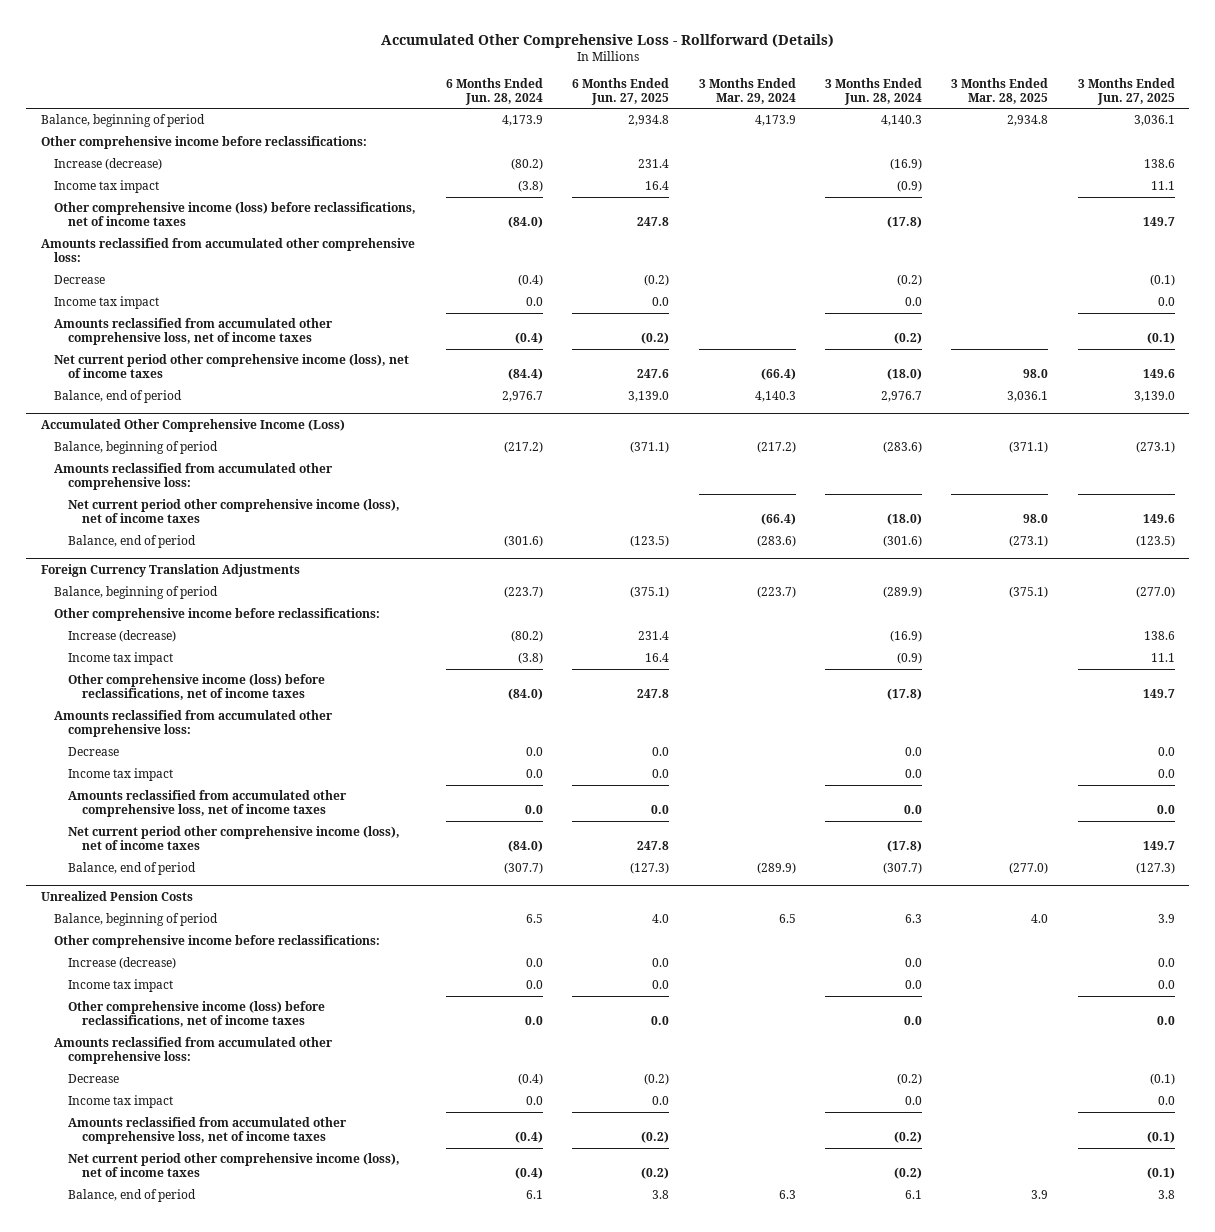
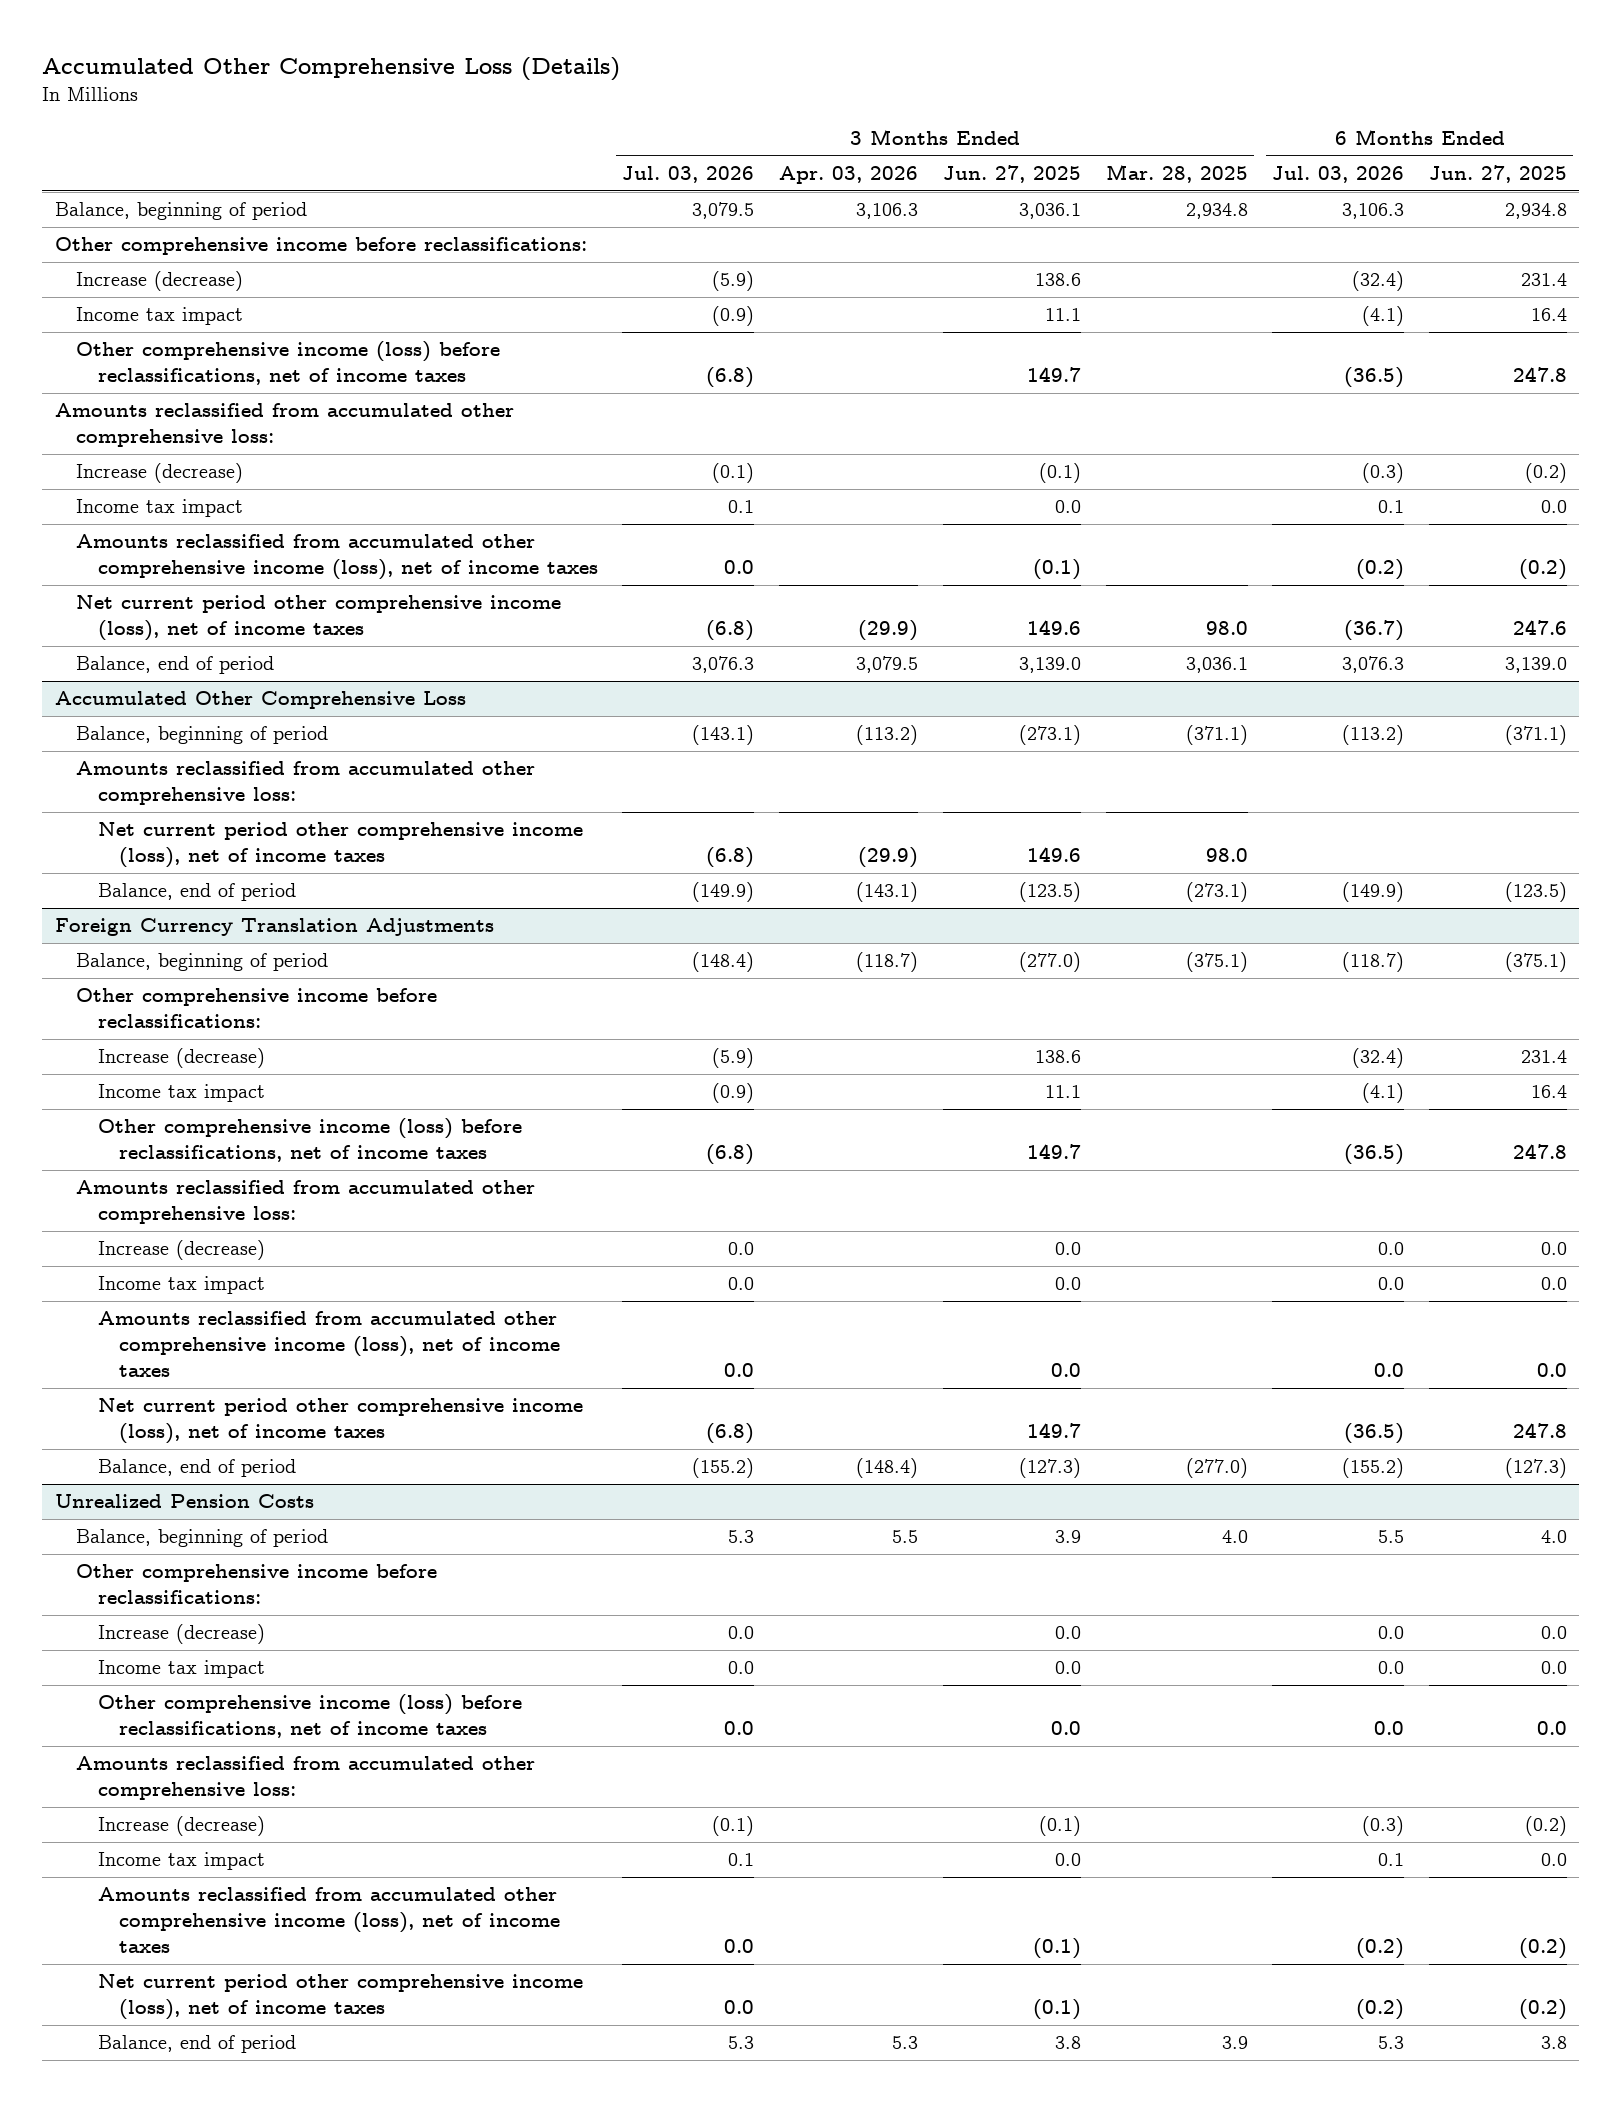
- Accumulated Other Comprehensive Loss - Rollforward (Details)
+ Accumulated Other Comprehensive Loss (Details)
- | 6 Months Ended Jun. 28, 2024 | 6 Months Ended Jun. 27, 2025 | 3 Months Ended Mar. 29, 2024 | 3 Months Ended Jun. 28, 2024 | 3 Months Ended Mar. 28, 2025 | 3 Months Ended Jun. 27, 2025
+ | 3 Months Ended Jul. 03, 2026 | 3 Months Ended Apr. 03, 2026 | 3 Months Ended Jun. 27, 2025 | 3 Months Ended Mar. 28, 2025 | 6 Months Ended Jul. 03, 2026 | 6 Months Ended Jun. 27, 2025
- Decrease | (0.4) | (0.2) | | (0.2) | | (0.1)
+ Increase (decrease) | (0.1) | | (0.1) | | (0.3) | (0.2)
- Amounts reclassified from accumulated other comprehensive loss, net of income taxes | (0.4) | (0.2) | | (0.2) | | (0.1)
+ Amounts reclassified from accumulated other comprehensive income (loss), net of income taxes | 0.0 | | (0.1) | | (0.2) | (0.2)
- Accumulated Other Comprehensive Income (Loss)
+ Accumulated Other Comprehensive Loss
@ Foreign Currency Translation Adjustments
- Decrease | 0.0 | 0.0 | | 0.0 | | 0.0
+ Increase (decrease) | 0.0 | | 0.0 | | 0.0 | 0.0
- Amounts reclassified from accumulated other comprehensive loss, net of income taxes | 0.0 | 0.0 | | 0.0 | | 0.0
+ Amounts reclassified from accumulated other comprehensive income (loss), net of income taxes | 0.0 | | 0.0 | | 0.0 | 0.0
@ Unrealized Pension Costs
- Decrease | (0.4) | (0.2) | | (0.2) | | (0.1)
+ Increase (decrease) | (0.1) | | (0.1) | | (0.3) | (0.2)
- Amounts reclassified from accumulated other comprehensive loss, net of income taxes | (0.4) | (0.2) | | (0.2) | | (0.1)
+ Amounts reclassified from accumulated other comprehensive income (loss), net of income taxes | 0.0 | | (0.1) | | (0.2) | (0.2)

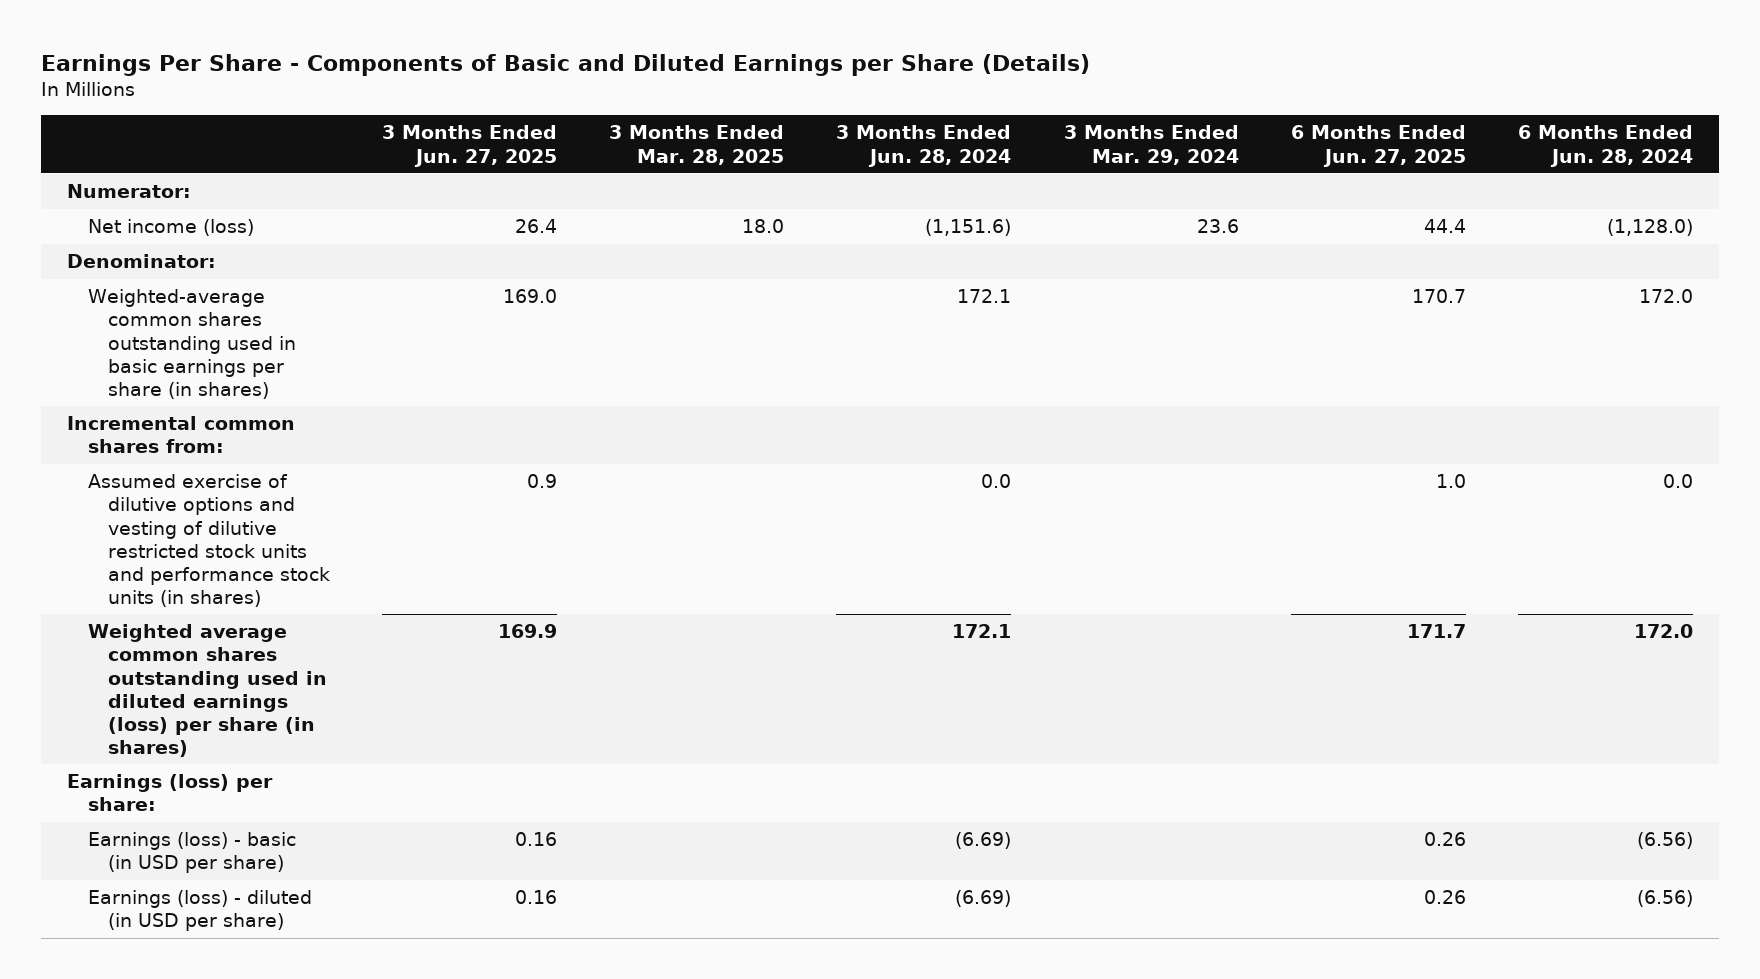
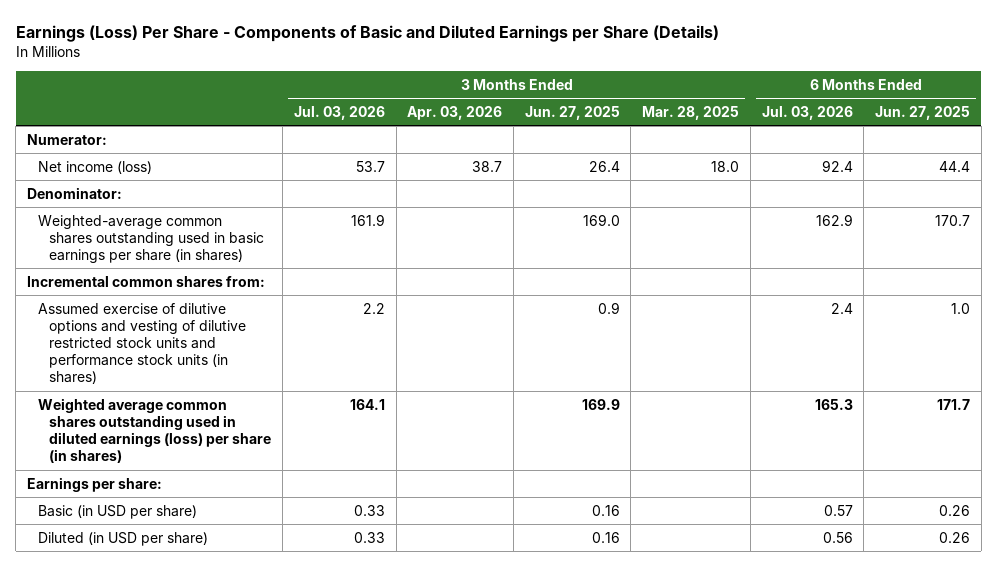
- Earnings Per Share - Components of Basic and Diluted Earnings per Share (Details)
+ Earnings (Loss) Per Share - Components of Basic and Diluted Earnings per Share (Details)
- | 3 Months Ended Jun. 27, 2025 | 3 Months Ended Mar. 28, 2025 | 3 Months Ended Jun. 28, 2024 | 3 Months Ended Mar. 29, 2024 | 6 Months Ended Jun. 27, 2025 | 6 Months Ended Jun. 28, 2024
+ | 3 Months Ended Jul. 03, 2026 | 3 Months Ended Apr. 03, 2026 | 3 Months Ended Jun. 27, 2025 | 3 Months Ended Mar. 28, 2025 | 6 Months Ended Jul. 03, 2026 | 6 Months Ended Jun. 27, 2025
- Earnings (loss) per share:
- Earnings (loss) - basic (in USD per share) | 0.16 | | (6.69) | | 0.26 | (6.56)
- Earnings (loss) - diluted (in USD per share) | 0.16 | | (6.69) | | 0.26 | (6.56)
+ Earnings per share:
+ Basic (in USD per share) | 0.33 | | 0.16 | | 0.57 | 0.26
+ Diluted (in USD per share) | 0.33 | | 0.16 | | 0.56 | 0.26

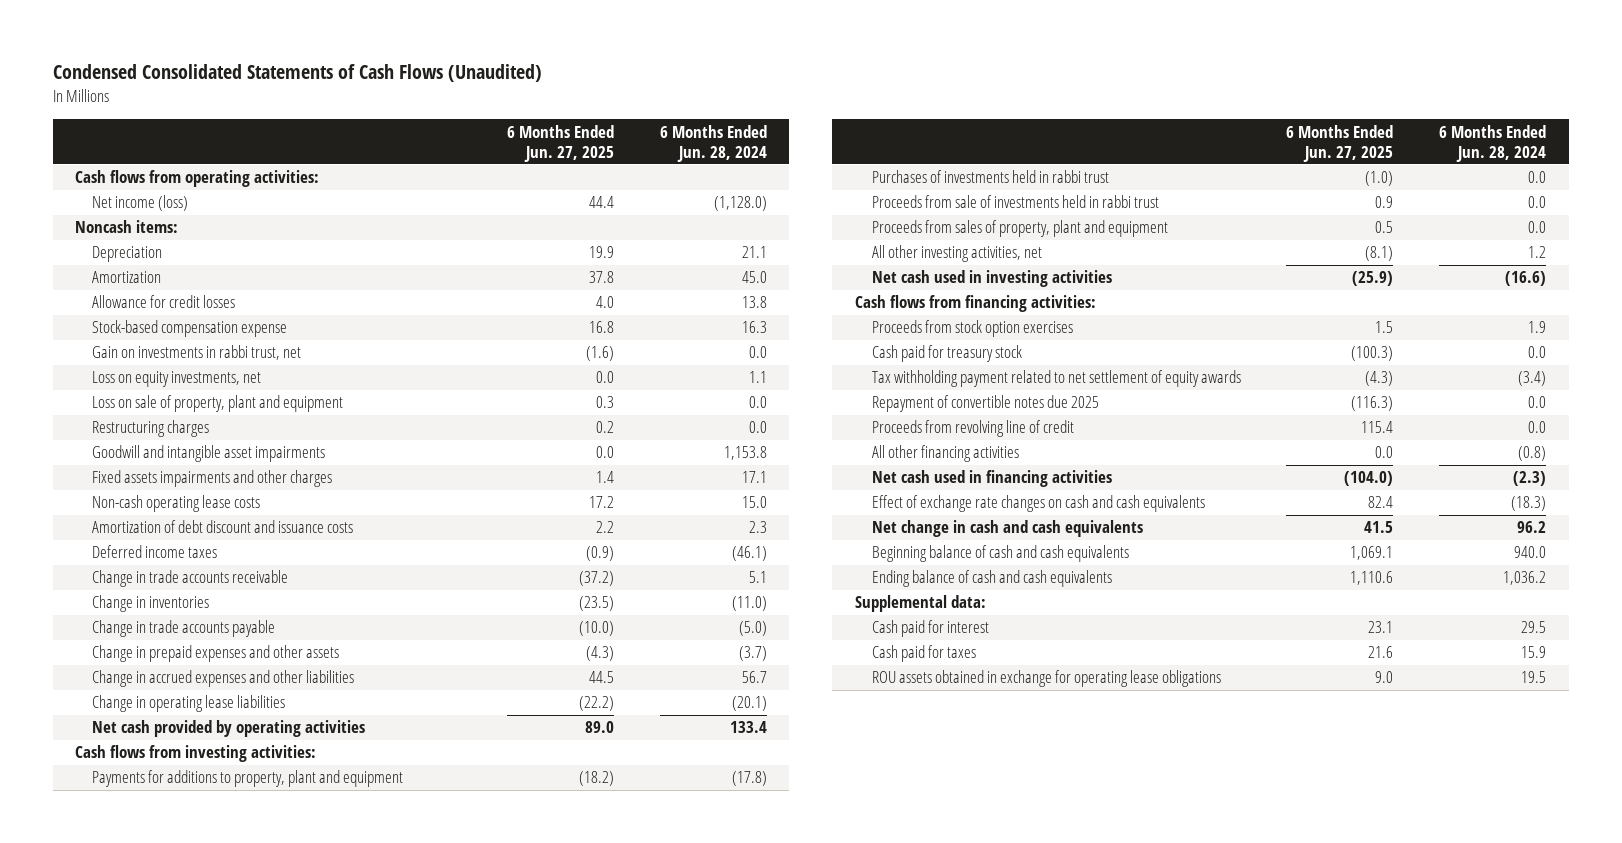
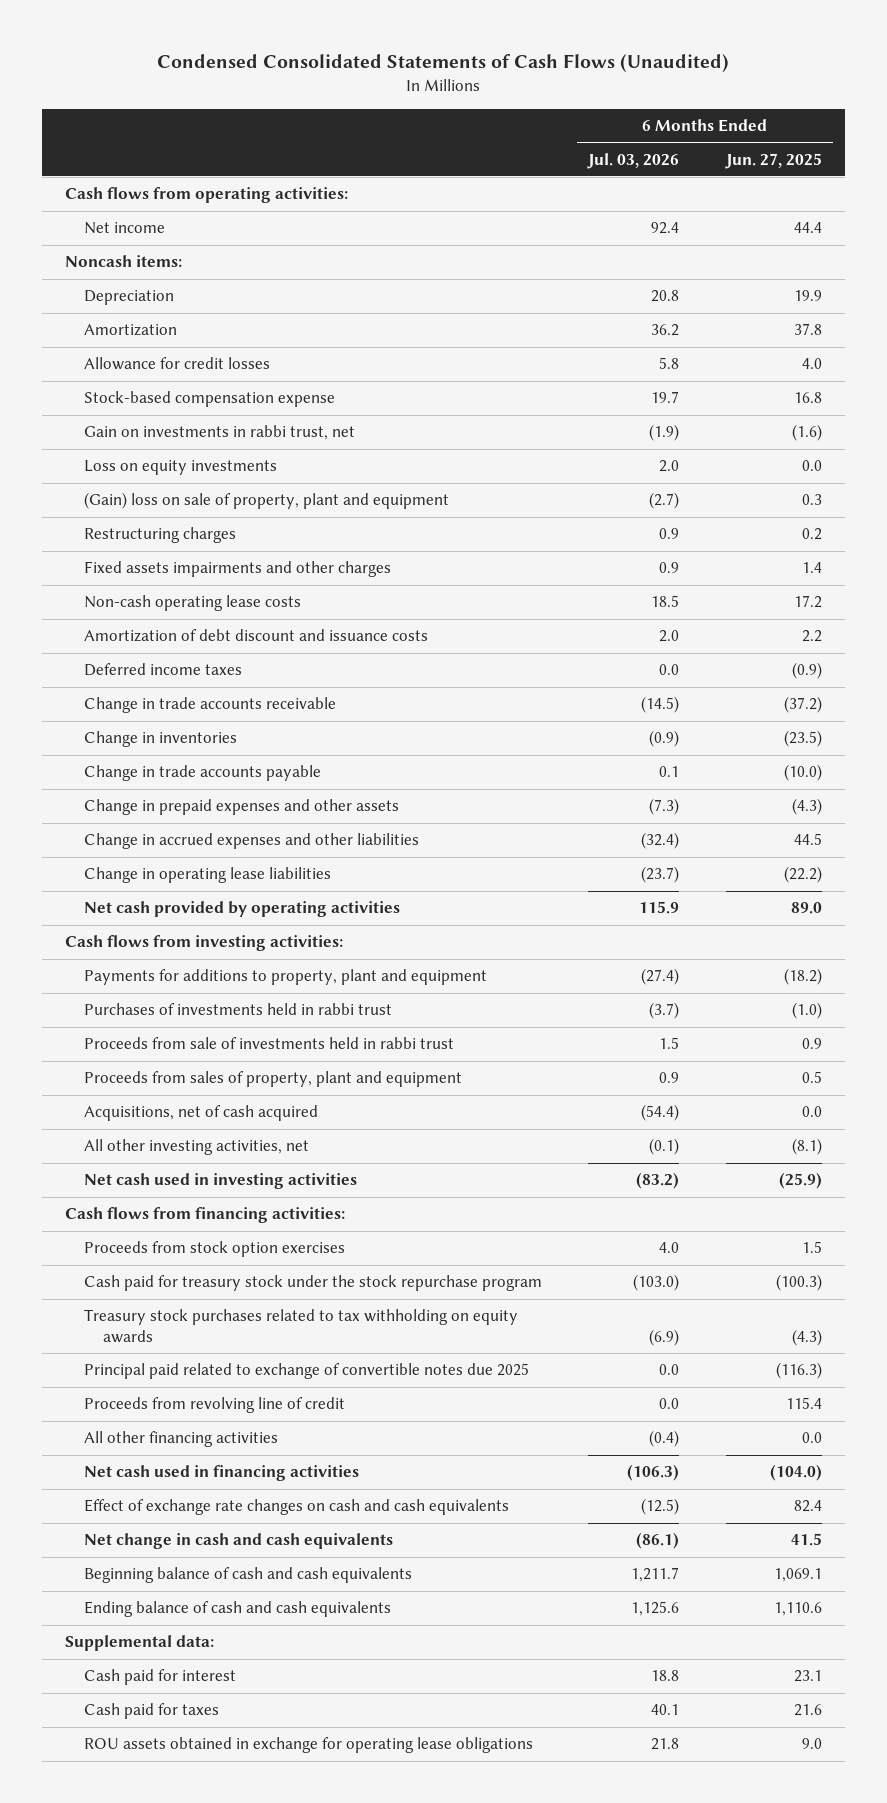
- | 6 Months Ended Jun. 27, 2025 | 6 Months Ended Jun. 28, 2024
+ | 6 Months Ended Jul. 03, 2026 | 6 Months Ended Jun. 27, 2025
- Net income (loss) | 44.4 | (1,128.0)
+ Net income | 92.4 | 44.4
- Loss on equity investments, net | 0.0 | 1.1
- Loss on sale of property, plant and equipment | 0.3 | 0.0
+ Loss on equity investments | 2.0 | 0.0
+ (Gain) loss on sale of property, plant and equipment | (2.7) | 0.3
- Goodwill and intangible asset impairments | 0.0 | 1,153.8
+ Acquisitions, net of cash acquired | (54.4) | 0.0
- Cash paid for treasury stock | (100.3) | 0.0
- Tax withholding payment related to net settlement of equity awards | (4.3) | (3.4)
- Repayment of convertible notes due 2025 | (116.3) | 0.0
+ Cash paid for treasury stock under the stock repurchase program | (103.0) | (100.3)
+ Treasury stock purchases related to tax withholding on equity awards | (6.9) | (4.3)
+ Principal paid related to exchange of convertible notes due 2025 | 0.0 | (116.3)

